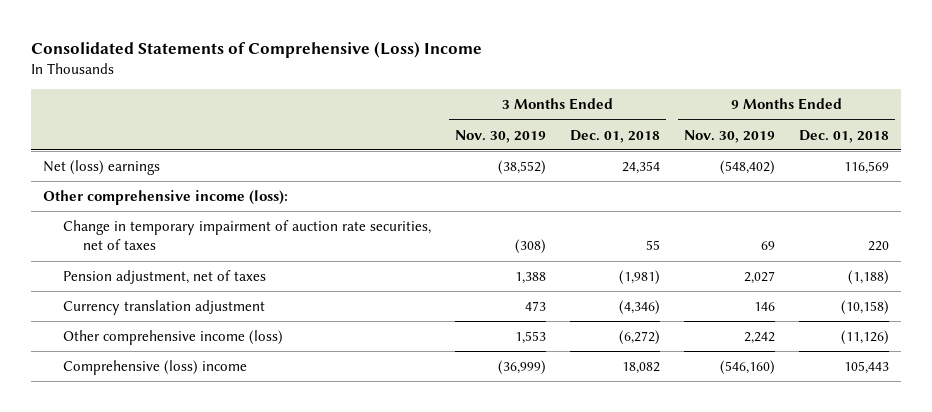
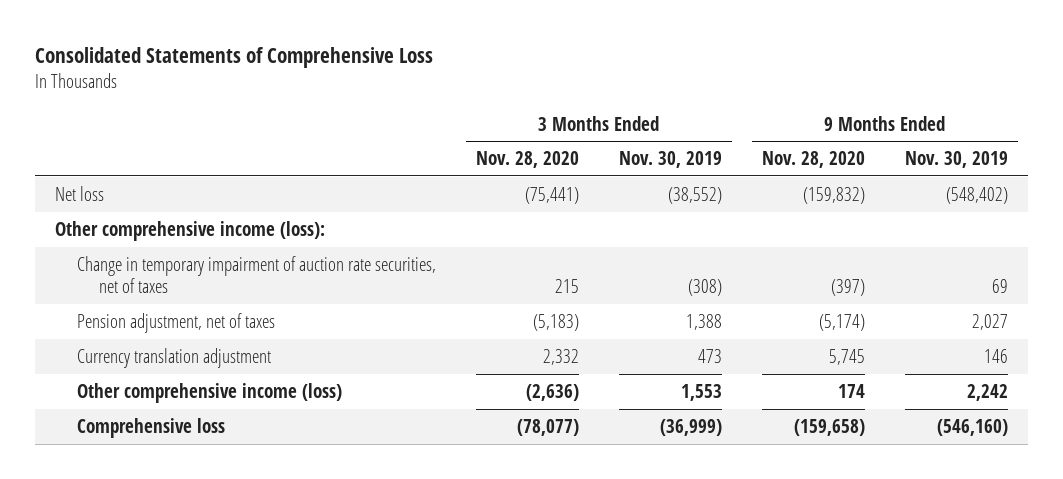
- Consolidated Statements of Comprehensive (Loss) Income
+ Consolidated Statements of Comprehensive Loss
- | 3 Months Ended Nov. 30, 2019 | 3 Months Ended Dec. 01, 2018 | 9 Months Ended Nov. 30, 2019 | 9 Months Ended Dec. 01, 2018
+ | 3 Months Ended Nov. 28, 2020 | 3 Months Ended Nov. 30, 2019 | 9 Months Ended Nov. 28, 2020 | 9 Months Ended Nov. 30, 2019
- Net (loss) earnings | (38,552) | 24,354 | (548,402) | 116,569
+ Net loss | (75,441) | (38,552) | (159,832) | (548,402)
- Comprehensive (loss) income | (36,999) | 18,082 | (546,160) | 105,443
+ Comprehensive loss | (78,077) | (36,999) | (159,658) | (546,160)

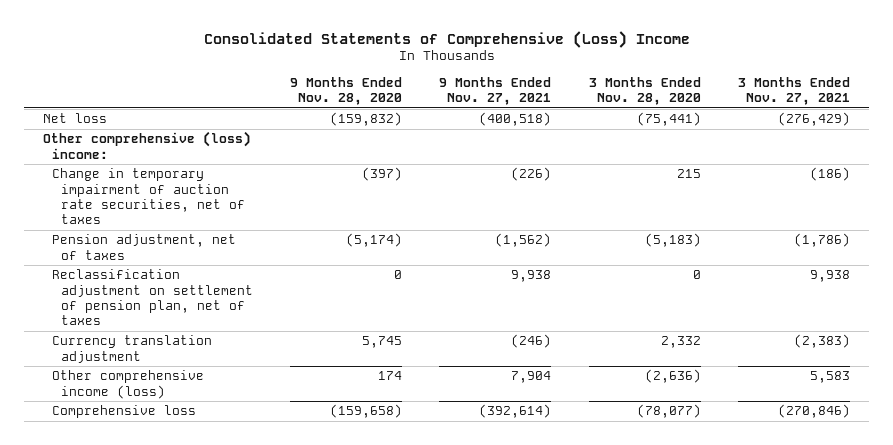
- Consolidated Statements of Comprehensive Loss
+ Consolidated Statements of Comprehensive (Loss) Income
- | 3 Months Ended Nov. 28, 2020 | 3 Months Ended Nov. 30, 2019 | 9 Months Ended Nov. 28, 2020 | 9 Months Ended Nov. 30, 2019
+ | 9 Months Ended Nov. 28, 2020 | 9 Months Ended Nov. 27, 2021 | 3 Months Ended Nov. 28, 2020 | 3 Months Ended Nov. 27, 2021
- Other comprehensive income (loss):
+ Other comprehensive (loss) income:
+ Reclassification adjustment on settlement of pension plan, net of taxes | 0 | 9,938 | 0 | 9,938

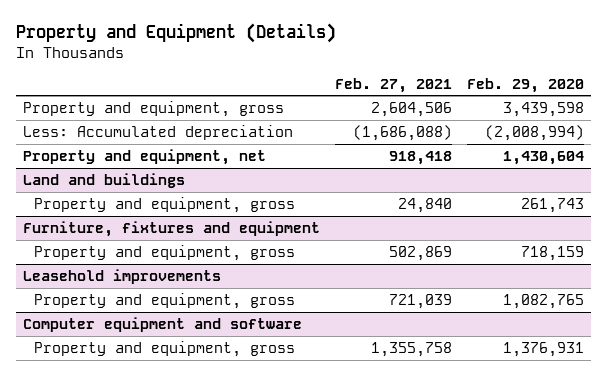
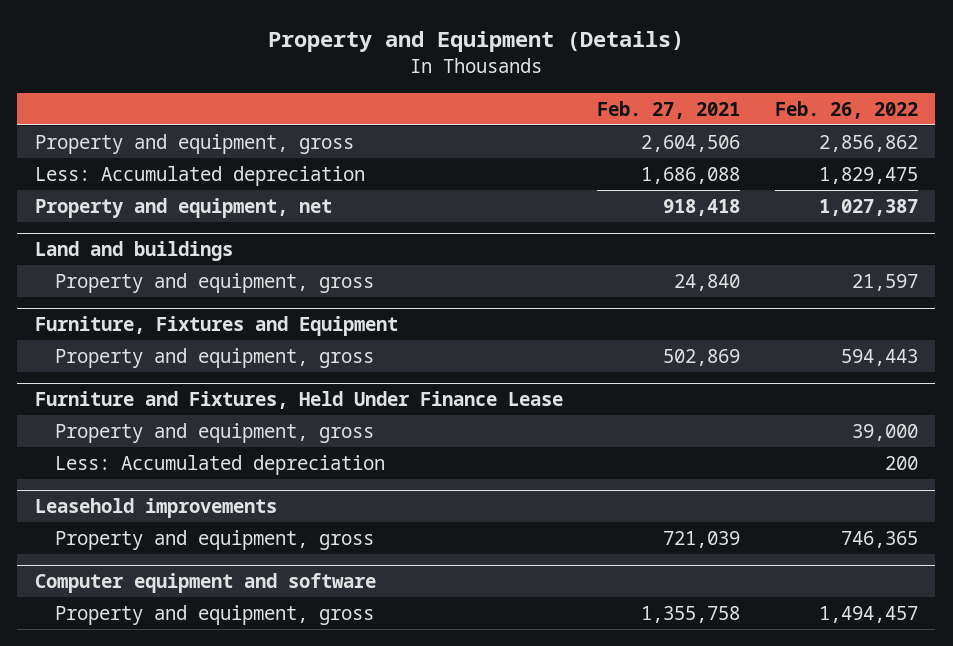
- | Feb. 27, 2021 | Feb. 29, 2020
+ | Feb. 27, 2021 | Feb. 26, 2022
- Less: Accumulated depreciation | (1,686,088) | (2,008,994)
+ Less: Accumulated depreciation | 1,686,088 | 1,829,475
- Furniture, fixtures and equipment
+ Furniture, Fixtures and Equipment
+ Furniture and Fixtures, Held Under Finance Lease
+ Property and equipment, gross | | 39,000
+ Less: Accumulated depreciation | | 200

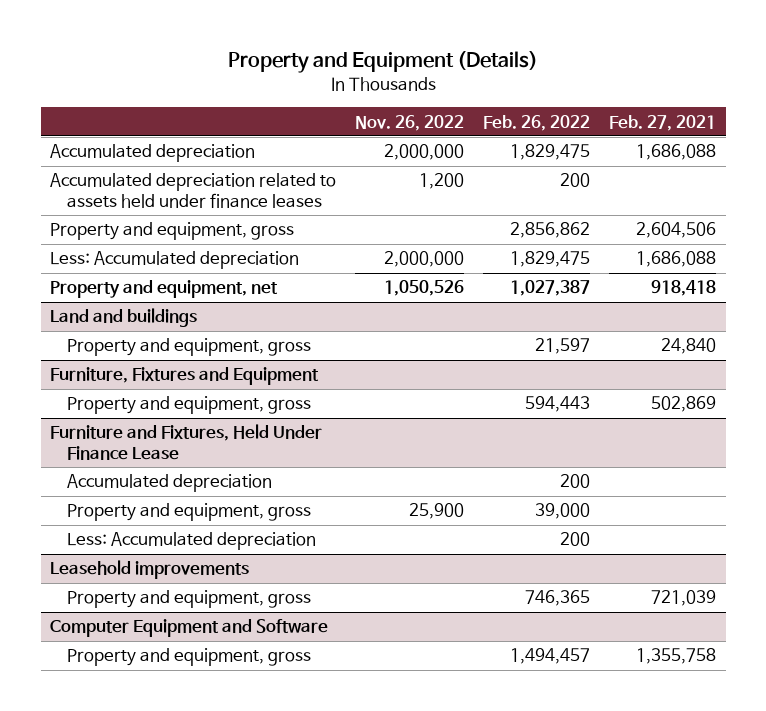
- | Feb. 27, 2021 | Feb. 26, 2022
+ | Nov. 26, 2022 | Feb. 26, 2022 | Feb. 27, 2021
+ Accumulated depreciation | 2,000,000 | 1,829,475 | 1,686,088
+ Accumulated depreciation related to assets held under finance leases | 1,200 | 200 |
@ Furniture and Fixtures, Held Under Finance Lease
+ Accumulated depreciation | | 200 |
- Computer equipment and software
+ Computer Equipment and Software

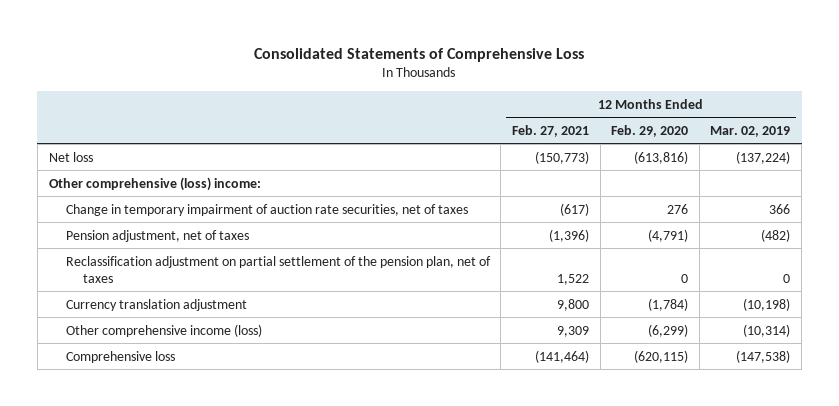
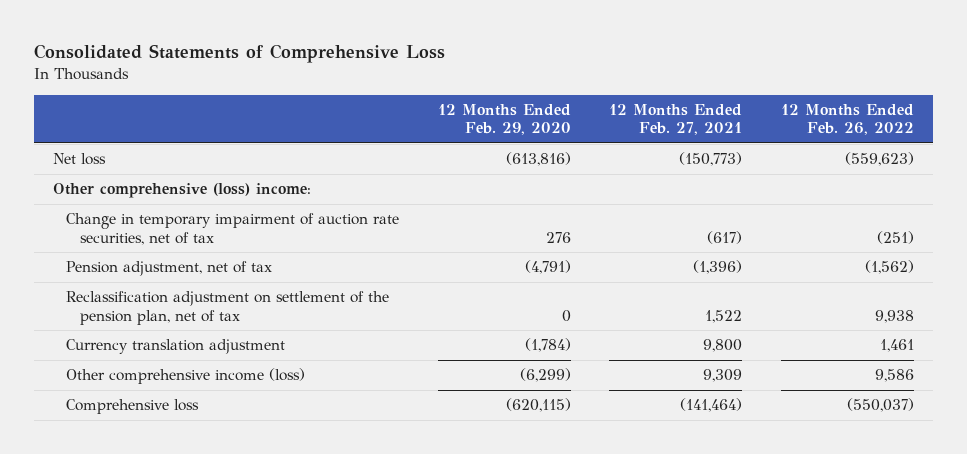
- | 12 Months Ended Feb. 27, 2021 | 12 Months Ended Feb. 29, 2020 | 12 Months Ended Mar. 02, 2019
+ | 12 Months Ended Feb. 29, 2020 | 12 Months Ended Feb. 27, 2021 | 12 Months Ended Feb. 26, 2022
- Change in temporary impairment of auction rate securities, net of taxes | (617) | 276 | 366
- Pension adjustment, net of taxes | (1,396) | (4,791) | (482)
- Reclassification adjustment on partial settlement of the pension plan, net of taxes | 1,522 | 0 | 0
+ Change in temporary impairment of auction rate securities, net of tax | 276 | (617) | (251)
+ Pension adjustment, net of tax | (4,791) | (1,396) | (1,562)
+ Reclassification adjustment on settlement of the pension plan, net of tax | 0 | 1,522 | 9,938

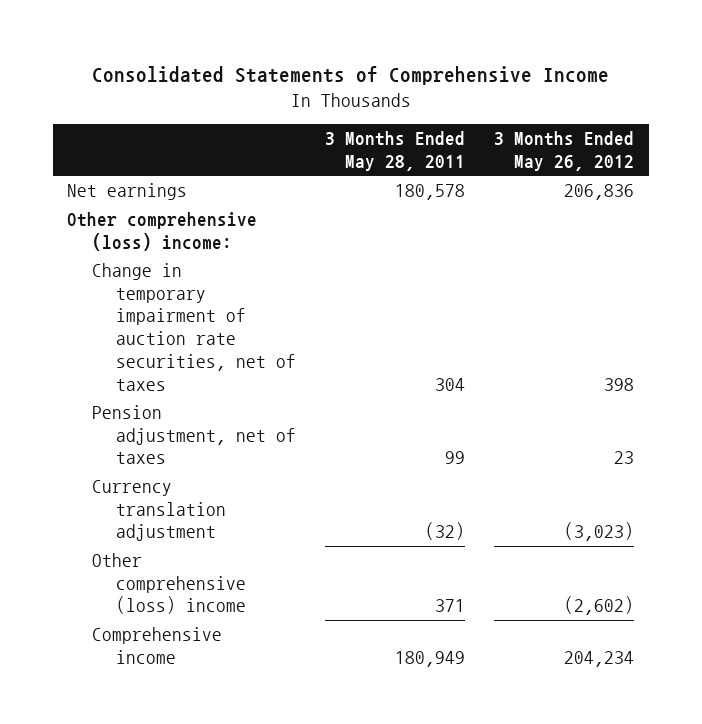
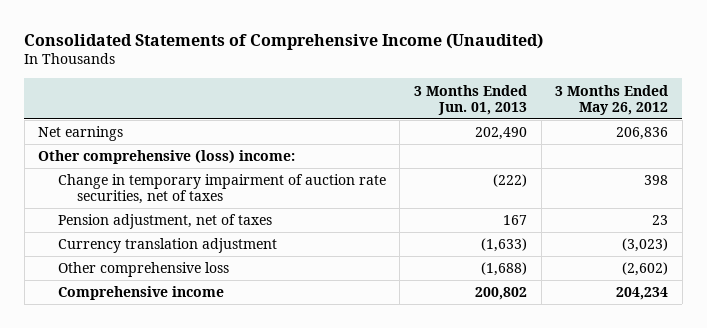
- Consolidated Statements of Comprehensive Income
+ Consolidated Statements of Comprehensive Income (Unaudited)
- | 3 Months Ended May 28, 2011 | 3 Months Ended May 26, 2012
+ | 3 Months Ended Jun. 01, 2013 | 3 Months Ended May 26, 2012
- Other comprehensive (loss) income | 371 | (2,602)
+ Other comprehensive loss | (1,688) | (2,602)

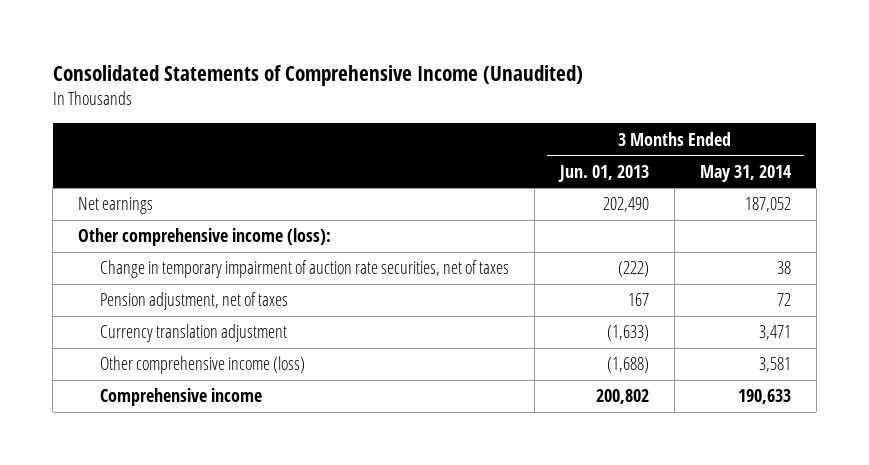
- | 3 Months Ended Jun. 01, 2013 | 3 Months Ended May 26, 2012
+ | 3 Months Ended Jun. 01, 2013 | 3 Months Ended May 31, 2014
- Other comprehensive (loss) income:
+ Other comprehensive income (loss):
- Other comprehensive loss | (1,688) | (2,602)
+ Other comprehensive income (loss) | (1,688) | 3,581

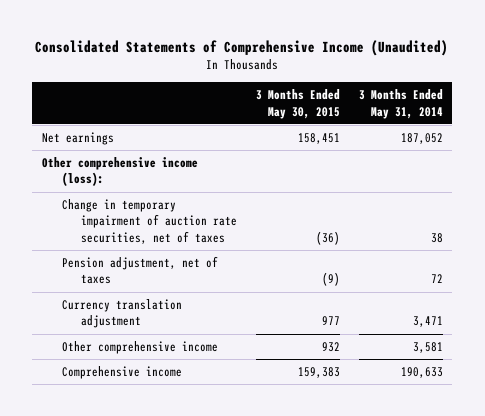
- | 3 Months Ended Jun. 01, 2013 | 3 Months Ended May 31, 2014
+ | 3 Months Ended May 30, 2015 | 3 Months Ended May 31, 2014
- Other comprehensive income (loss) | (1,688) | 3,581
+ Other comprehensive income | 932 | 3,581

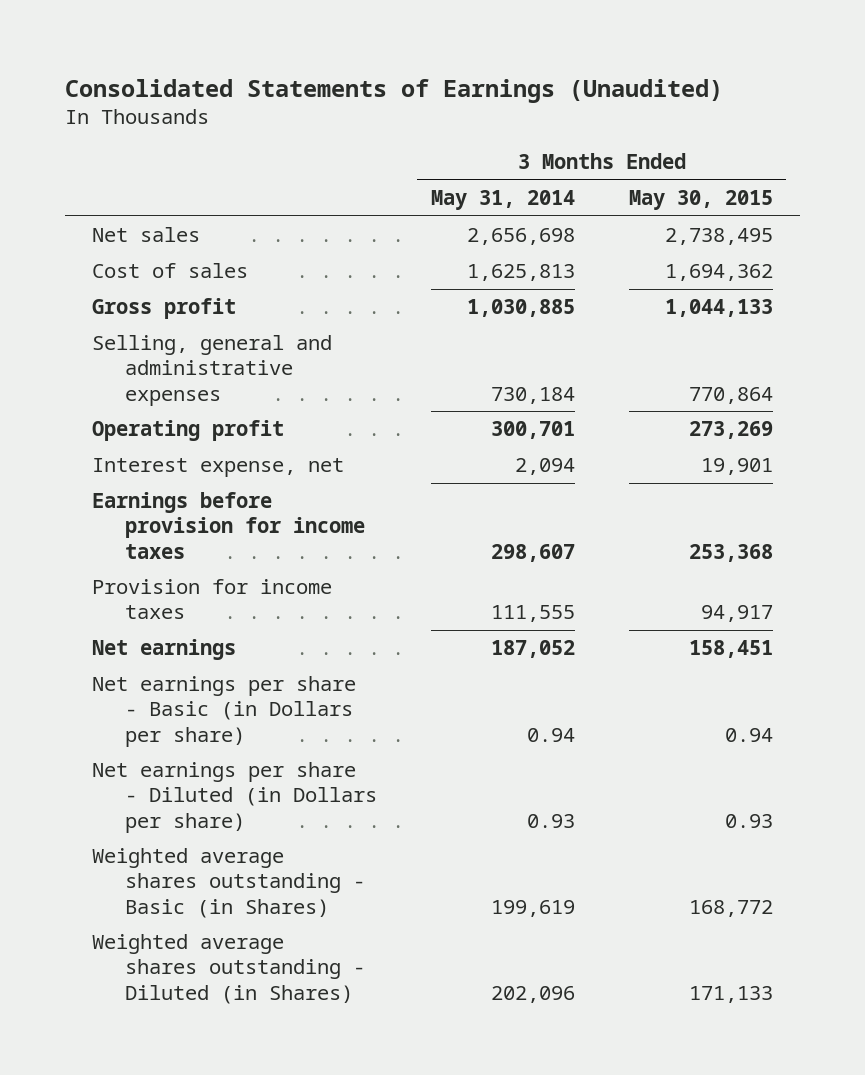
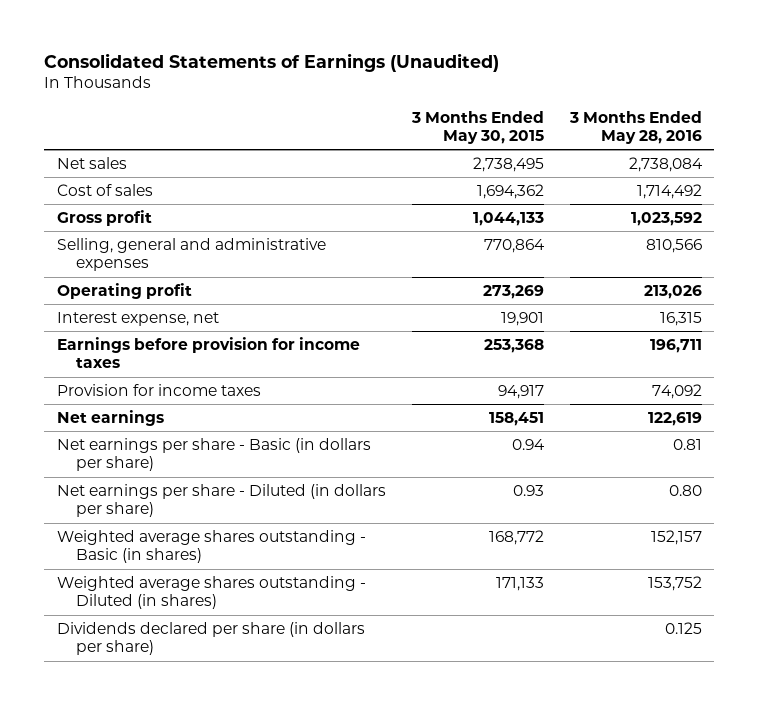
- | 3 Months Ended May 31, 2014 | 3 Months Ended May 30, 2015
+ | 3 Months Ended May 30, 2015 | 3 Months Ended May 28, 2016
- Net earnings per share - Basic (in Dollars per share) | 0.94 | 0.94
- Net earnings per share - Diluted (in Dollars per share) | 0.93 | 0.93
- Weighted average shares outstanding - Basic (in Shares) | 199,619 | 168,772
- Weighted average shares outstanding - Diluted (in Shares) | 202,096 | 171,133
+ Net earnings per share - Basic (in dollars per share) | 0.94 | 0.81
+ Net earnings per share - Diluted (in dollars per share) | 0.93 | 0.80
+ Weighted average shares outstanding - Basic (in shares) | 168,772 | 152,157
+ Weighted average shares outstanding - Diluted (in shares) | 171,133 | 153,752
+ Dividends declared per share (in dollars per share) | | 0.125

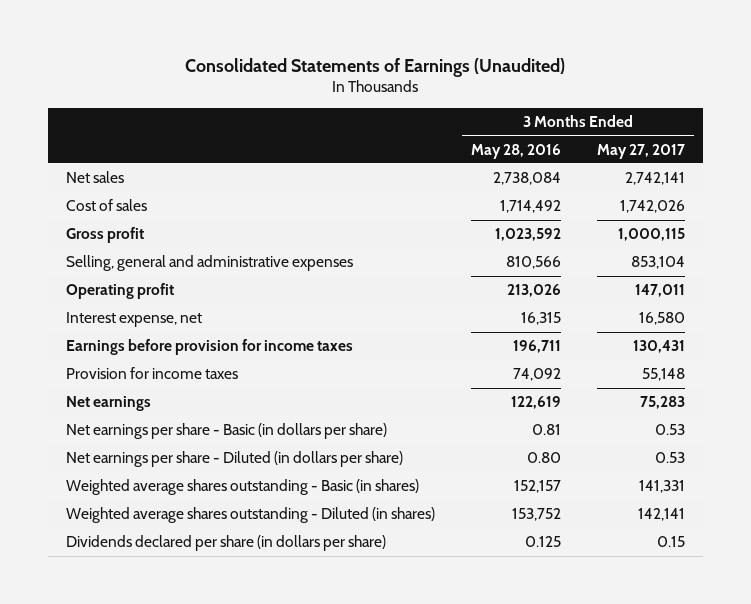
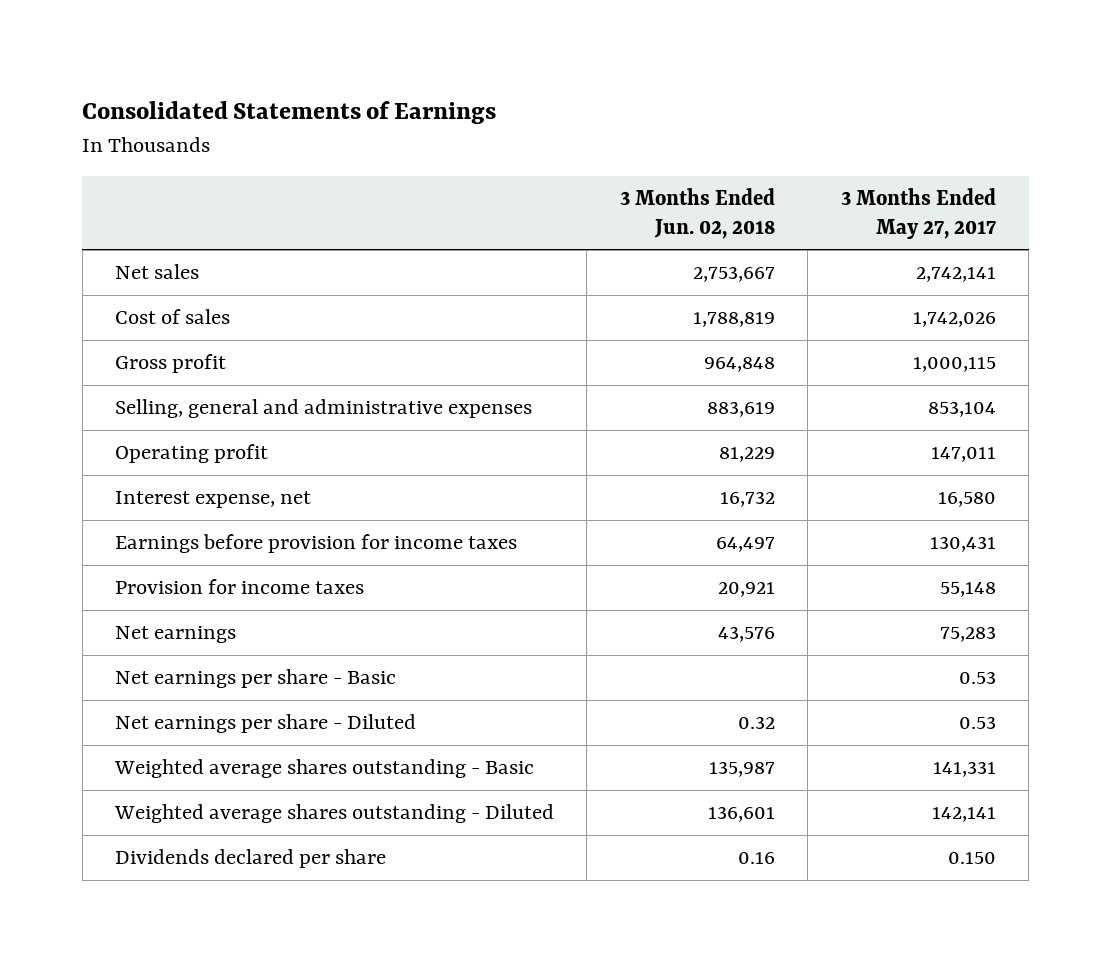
- Consolidated Statements of Earnings (Unaudited)
+ Consolidated Statements of Earnings
- | 3 Months Ended May 28, 2016 | 3 Months Ended May 27, 2017
+ | 3 Months Ended Jun. 02, 2018 | 3 Months Ended May 27, 2017
- Net earnings per share - Basic (in dollars per share) | 0.81 | 0.53
- Net earnings per share - Diluted (in dollars per share) | 0.80 | 0.53
- Weighted average shares outstanding - Basic (in shares) | 152,157 | 141,331
- Weighted average shares outstanding - Diluted (in shares) | 153,752 | 142,141
- Dividends declared per share (in dollars per share) | 0.125 | 0.15
+ Net earnings per share - Basic | | 0.53
+ Net earnings per share - Diluted | 0.32 | 0.53
+ Weighted average shares outstanding - Basic | 135,987 | 141,331
+ Weighted average shares outstanding - Diluted | 136,601 | 142,141
+ Dividends declared per share | 0.16 | 0.150

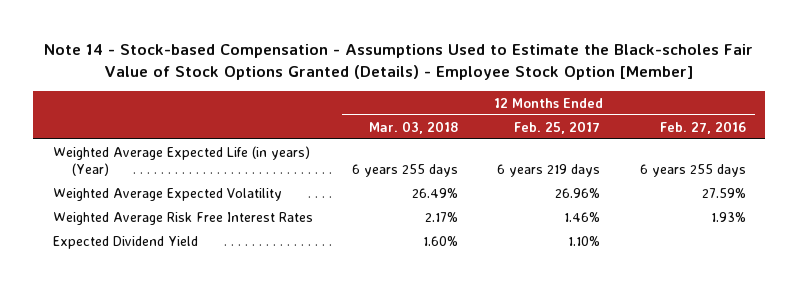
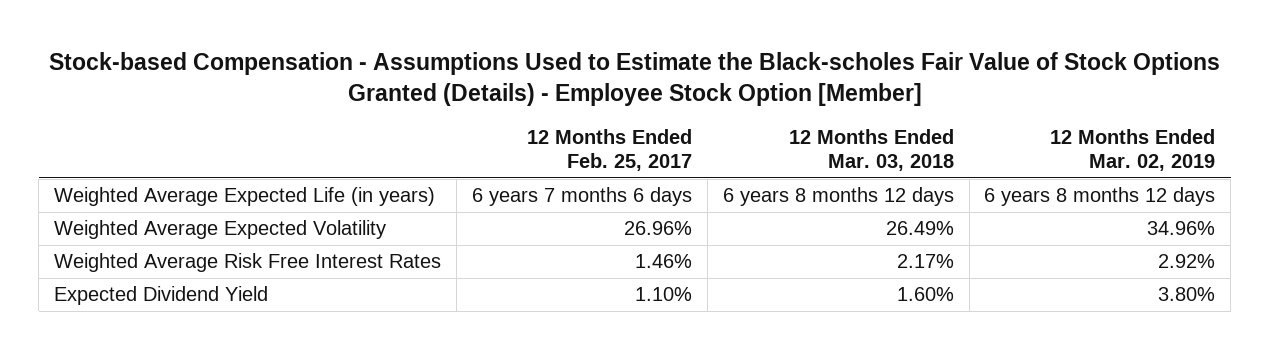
- Note 14 - Stock-based Compensation - Assumptions Used to Estimate the Black-scholes Fair Value of Stock Options Granted (Details) - Employee Stock Option [Member]
+ Stock-based Compensation - Assumptions Used to Estimate the Black-scholes Fair Value of Stock Options Granted (Details) - Employee Stock Option [Member]
- | 12 Months Ended Mar. 03, 2018 | 12 Months Ended Feb. 25, 2017 | 12 Months Ended Feb. 27, 2016
+ | 12 Months Ended Feb. 25, 2017 | 12 Months Ended Mar. 03, 2018 | 12 Months Ended Mar. 02, 2019
- Weighted Average Expected Life (in years) (Year) | 6 years 255 days | 6 years 219 days | 6 years 255 days
+ Weighted Average Expected Life (in years) | 6 years 7 months 6 days | 6 years 8 months 12 days | 6 years 8 months 12 days

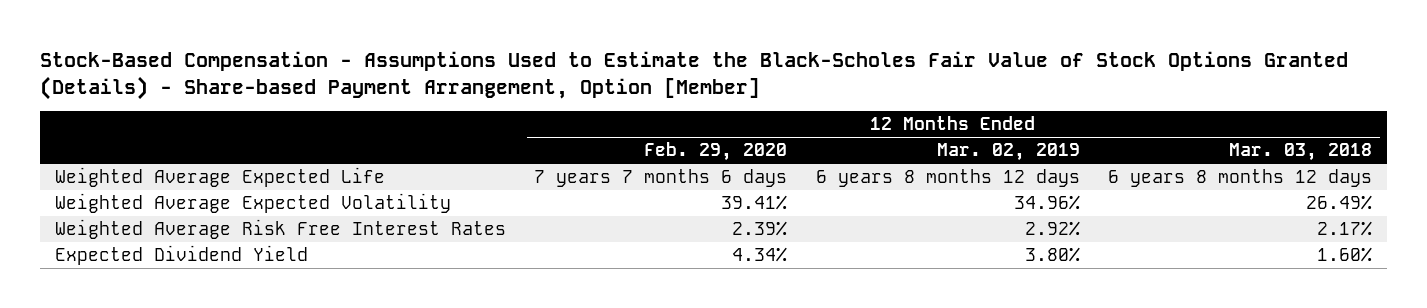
- Stock-based Compensation - Assumptions Used to Estimate the Black-scholes Fair Value of Stock Options Granted (Details) - Employee Stock Option [Member]
+ Stock-Based Compensation - Assumptions Used to Estimate the Black-Scholes Fair Value of Stock Options Granted (Details) - Share-based Payment Arrangement, Option [Member]
- | 12 Months Ended Feb. 25, 2017 | 12 Months Ended Mar. 03, 2018 | 12 Months Ended Mar. 02, 2019
+ | 12 Months Ended Feb. 29, 2020 | 12 Months Ended Mar. 02, 2019 | 12 Months Ended Mar. 03, 2018
- Weighted Average Expected Life (in years) | 6 years 7 months 6 days | 6 years 8 months 12 days | 6 years 8 months 12 days
+ Weighted Average Expected Life | 7 years 7 months 6 days | 6 years 8 months 12 days | 6 years 8 months 12 days

